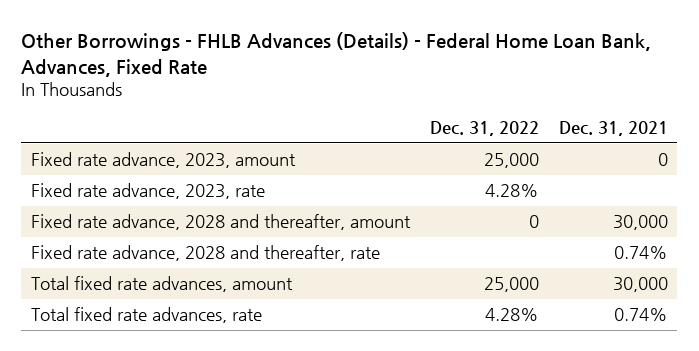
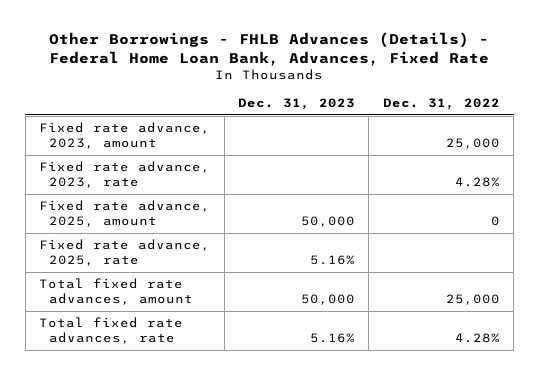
- | Dec. 31, 2022 | Dec. 31, 2021
+ | Dec. 31, 2023 | Dec. 31, 2022
- Fixed rate advance, 2028 and thereafter, amount | 0 | 30,000
- Fixed rate advance, 2028 and thereafter, rate | | 0.74%
+ Fixed rate advance, 2025, amount | 50,000 | 0
+ Fixed rate advance, 2025, rate | 5.16% |

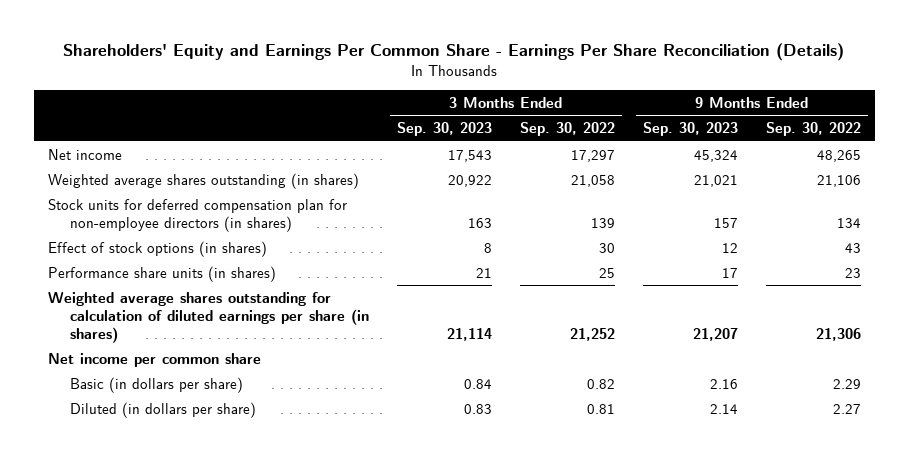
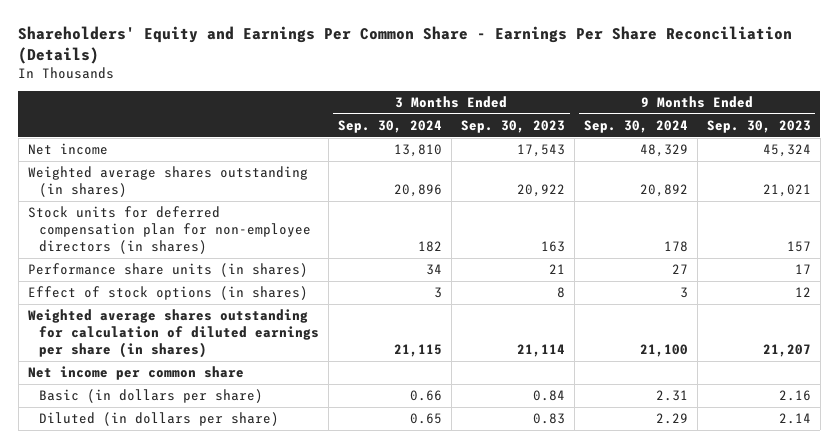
- | 3 Months Ended Sep. 30, 2023 | 3 Months Ended Sep. 30, 2022 | 9 Months Ended Sep. 30, 2023 | 9 Months Ended Sep. 30, 2022
+ | 3 Months Ended Sep. 30, 2024 | 3 Months Ended Sep. 30, 2023 | 9 Months Ended Sep. 30, 2024 | 9 Months Ended Sep. 30, 2023
moved down: Effect of stock options (in shares) | 3 | 8 | 3 | 12

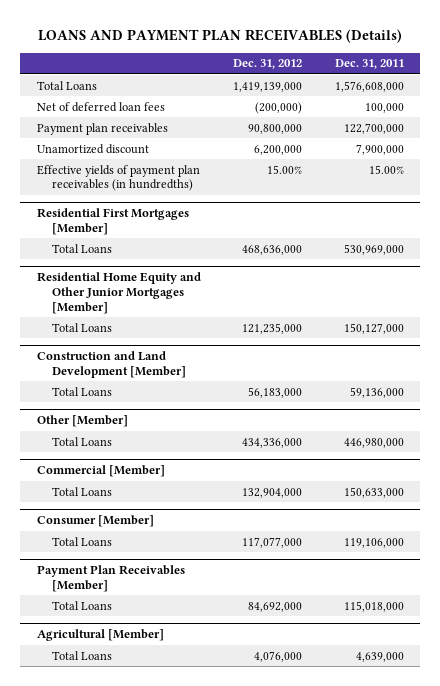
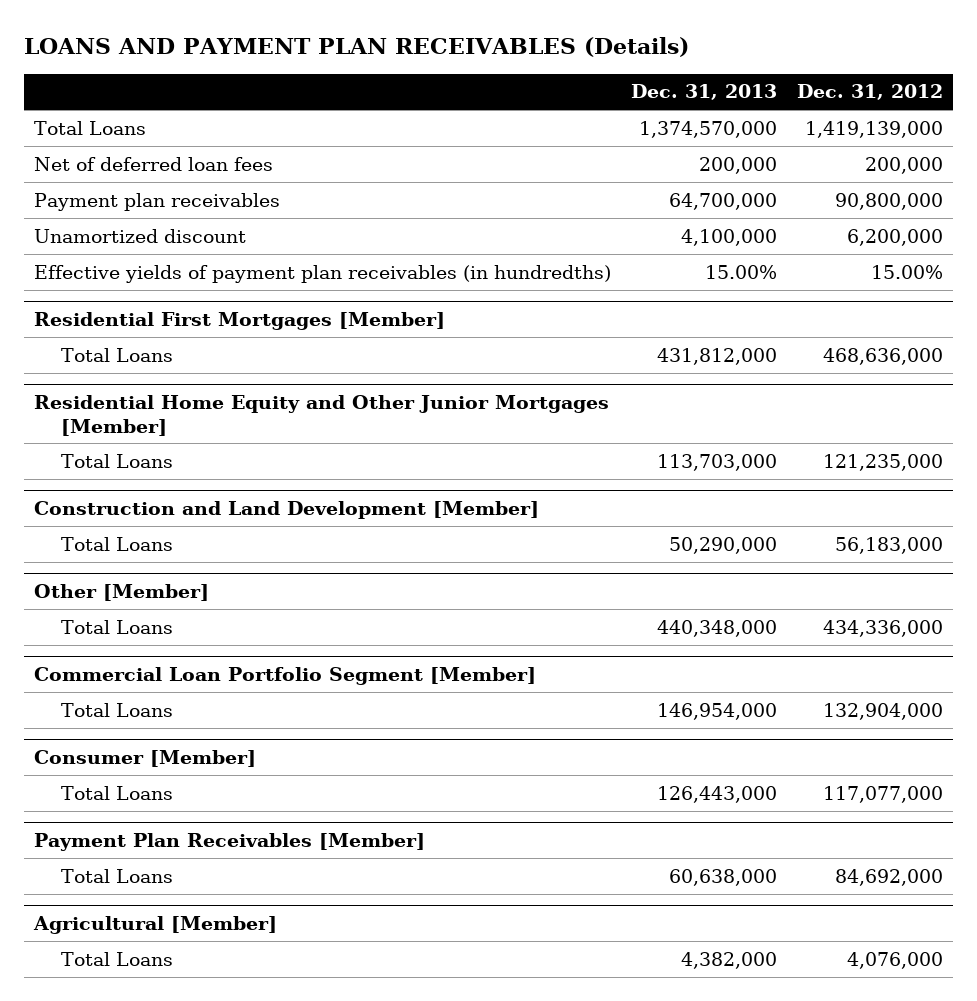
- | Dec. 31, 2012 | Dec. 31, 2011
+ | Dec. 31, 2013 | Dec. 31, 2012
- Net of deferred loan fees | (200,000) | 100,000
+ Net of deferred loan fees | 200,000 | 200,000
- Commercial [Member]
+ Commercial Loan Portfolio Segment [Member]

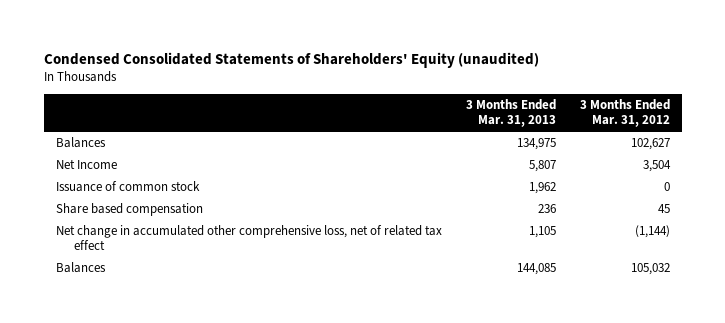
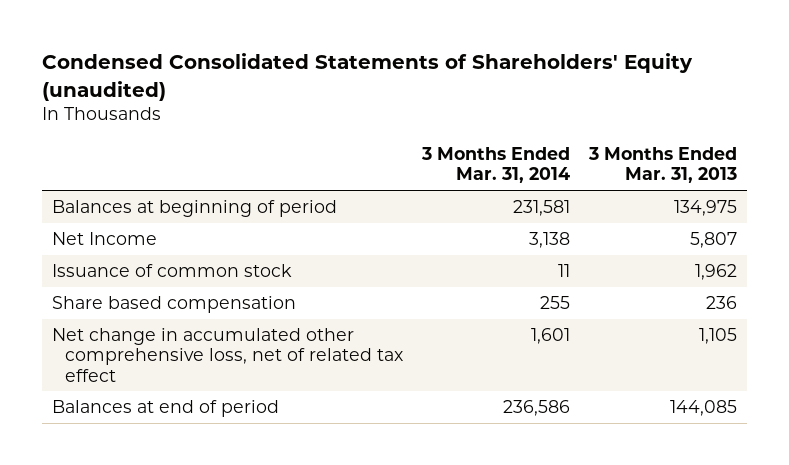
- | 3 Months Ended Mar. 31, 2013 | 3 Months Ended Mar. 31, 2012
+ | 3 Months Ended Mar. 31, 2014 | 3 Months Ended Mar. 31, 2013
- Balances | 134,975 | 102,627
+ Balances at beginning of period | 231,581 | 134,975
- Balances | 144,085 | 105,032
+ Balances at end of period | 236,586 | 144,085

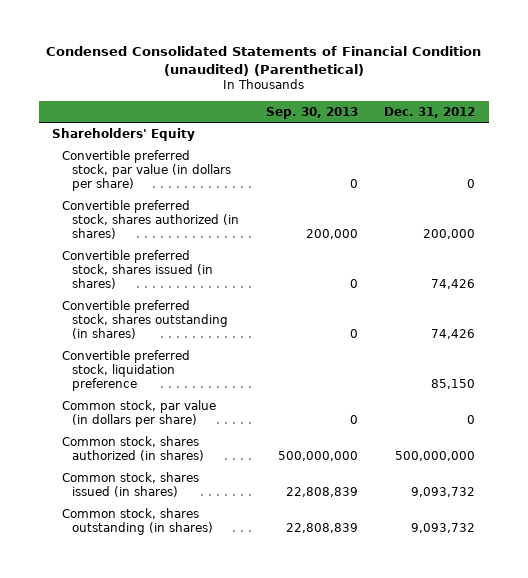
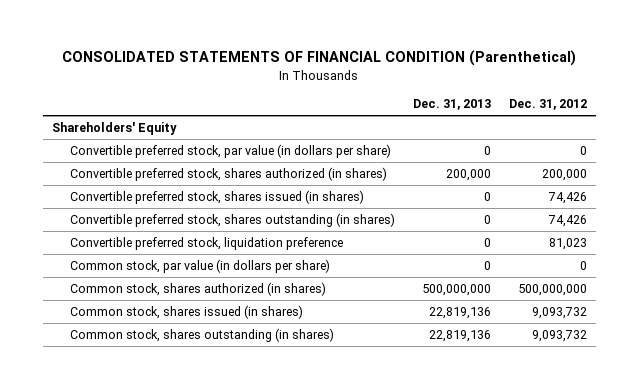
- Condensed Consolidated Statements of Financial Condition (unaudited) (Parenthetical)
+ CONSOLIDATED STATEMENTS OF FINANCIAL CONDITION (Parenthetical)
- | Sep. 30, 2013 | Dec. 31, 2012
+ | Dec. 31, 2013 | Dec. 31, 2012
- Convertible preferred stock, liquidation preference | | 85,150
+ Convertible preferred stock, liquidation preference | 0 | 81,023

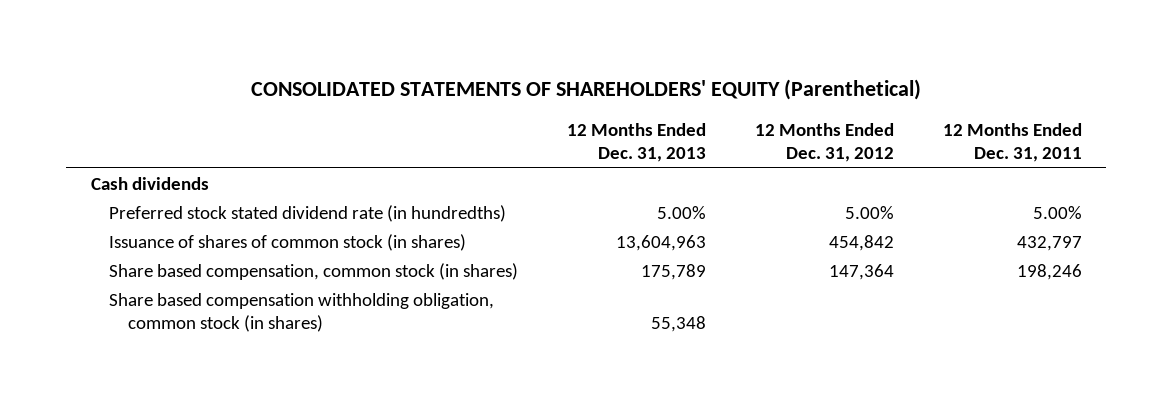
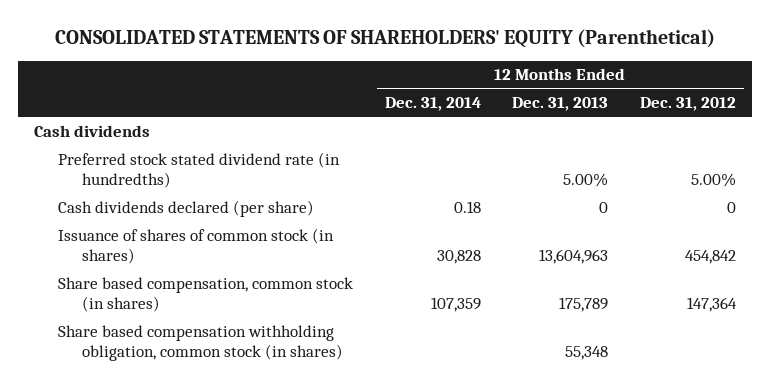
- | 12 Months Ended Dec. 31, 2013 | 12 Months Ended Dec. 31, 2012 | 12 Months Ended Dec. 31, 2011
+ | 12 Months Ended Dec. 31, 2014 | 12 Months Ended Dec. 31, 2013 | 12 Months Ended Dec. 31, 2012
+ Cash dividends declared (per share) | 0.18 | 0 | 0

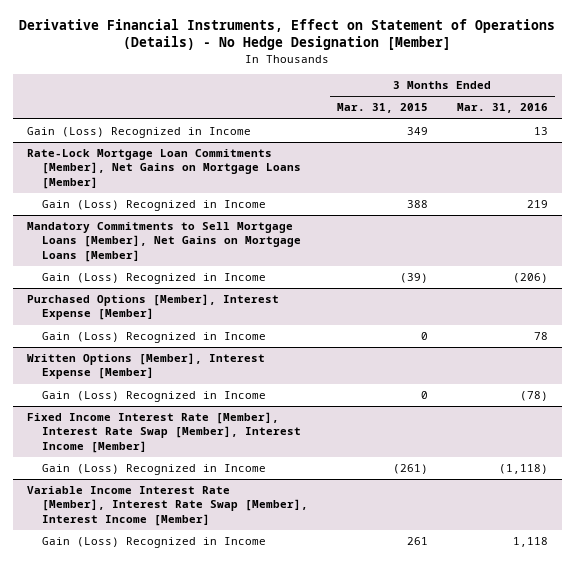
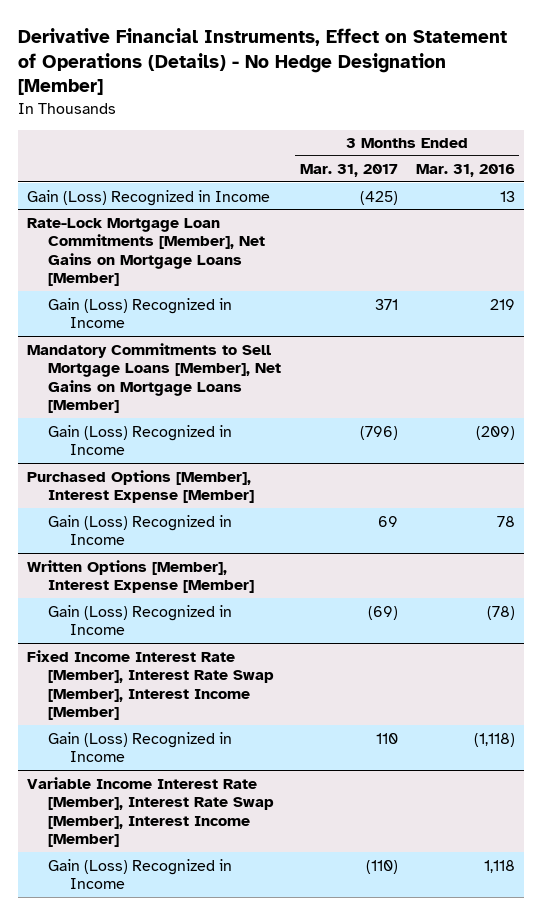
- | 3 Months Ended Mar. 31, 2015 | 3 Months Ended Mar. 31, 2016
+ | 3 Months Ended Mar. 31, 2017 | 3 Months Ended Mar. 31, 2016
@ Mandatory Commitments to Sell Mortgage Loans [Member], Net Gains on Mortgage Loans [Member]
- Gain (Loss) Recognized in Income | (39) | (206)
+ Gain (Loss) Recognized in Income | (796) | (209)

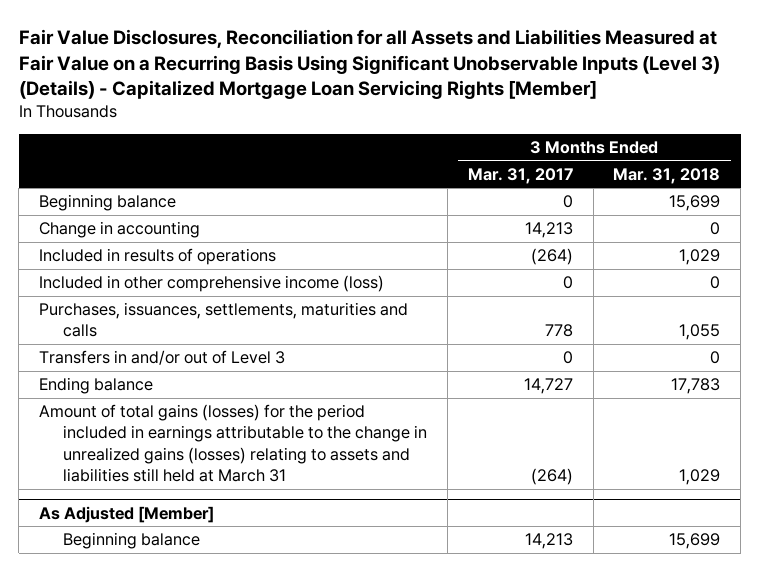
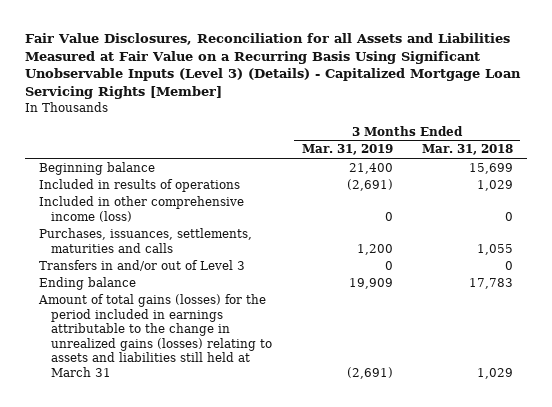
- | 3 Months Ended Mar. 31, 2017 | 3 Months Ended Mar. 31, 2018
+ | 3 Months Ended Mar. 31, 2019 | 3 Months Ended Mar. 31, 2018
- Change in accounting | 14,213 | 0
- As Adjusted [Member]
- Beginning balance | 14,213 | 15,699

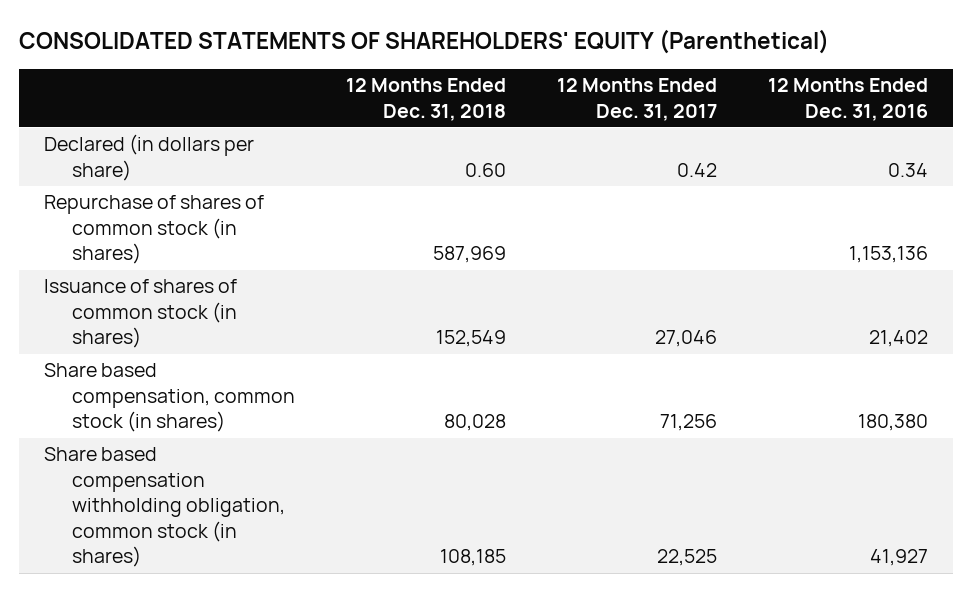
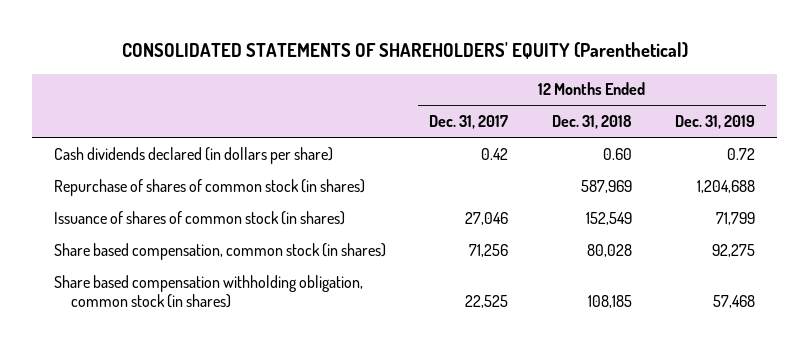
- | 12 Months Ended Dec. 31, 2018 | 12 Months Ended Dec. 31, 2017 | 12 Months Ended Dec. 31, 2016
+ | 12 Months Ended Dec. 31, 2017 | 12 Months Ended Dec. 31, 2018 | 12 Months Ended Dec. 31, 2019
- Declared (in dollars per share) | 0.60 | 0.42 | 0.34
+ Cash dividends declared (in dollars per share) | 0.42 | 0.60 | 0.72

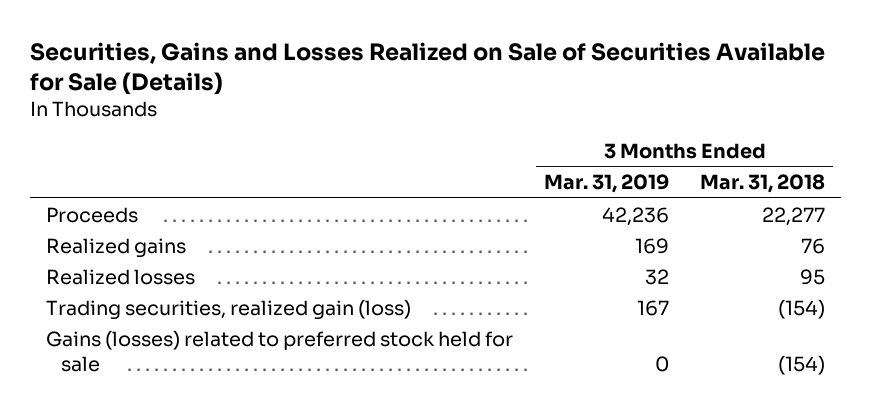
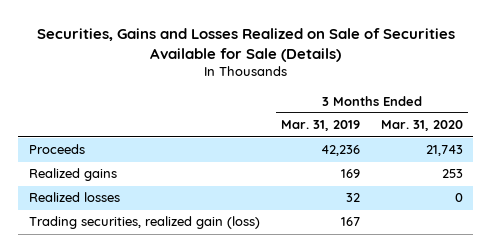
- | 3 Months Ended Mar. 31, 2019 | 3 Months Ended Mar. 31, 2018
+ | 3 Months Ended Mar. 31, 2019 | 3 Months Ended Mar. 31, 2020
- Gains (losses) related to preferred stock held for sale | 0 | (154)

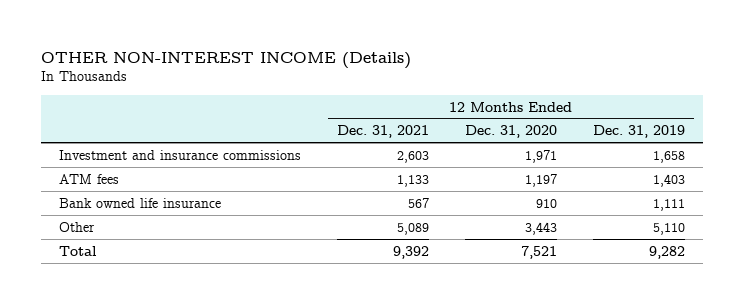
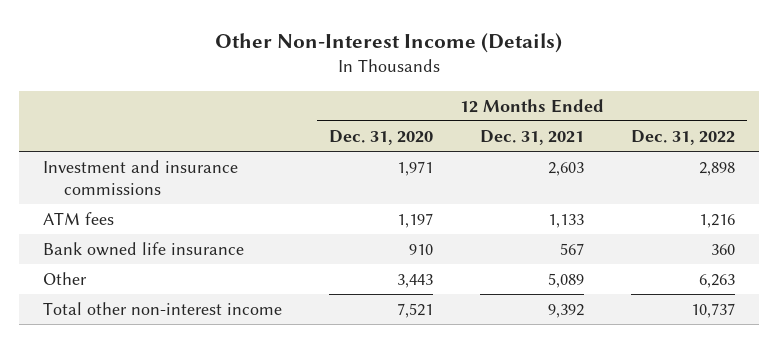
- OTHER NON-INTEREST INCOME (Details)
+ Other Non-Interest Income (Details)
- | 12 Months Ended Dec. 31, 2021 | 12 Months Ended Dec. 31, 2020 | 12 Months Ended Dec. 31, 2019
+ | 12 Months Ended Dec. 31, 2020 | 12 Months Ended Dec. 31, 2021 | 12 Months Ended Dec. 31, 2022
- Total | 9,392 | 7,521 | 9,282
+ Total other non-interest income | 7,521 | 9,392 | 10,737

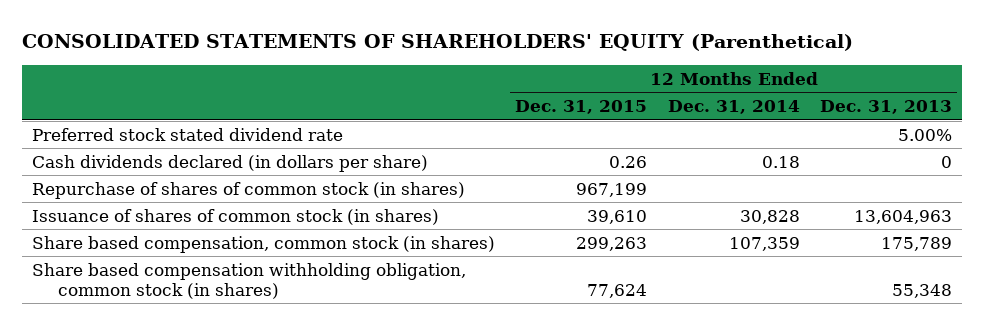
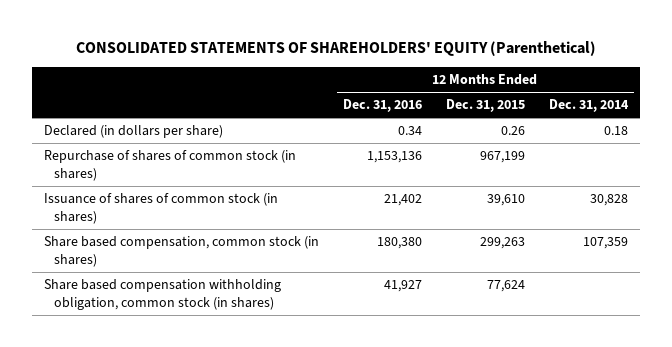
- | 12 Months Ended Dec. 31, 2015 | 12 Months Ended Dec. 31, 2014 | 12 Months Ended Dec. 31, 2013
+ | 12 Months Ended Dec. 31, 2016 | 12 Months Ended Dec. 31, 2015 | 12 Months Ended Dec. 31, 2014
- Preferred stock stated dividend rate | | | 5.00%
- Cash dividends declared (in dollars per share) | 0.26 | 0.18 | 0
+ Declared (in dollars per share) | 0.34 | 0.26 | 0.18

